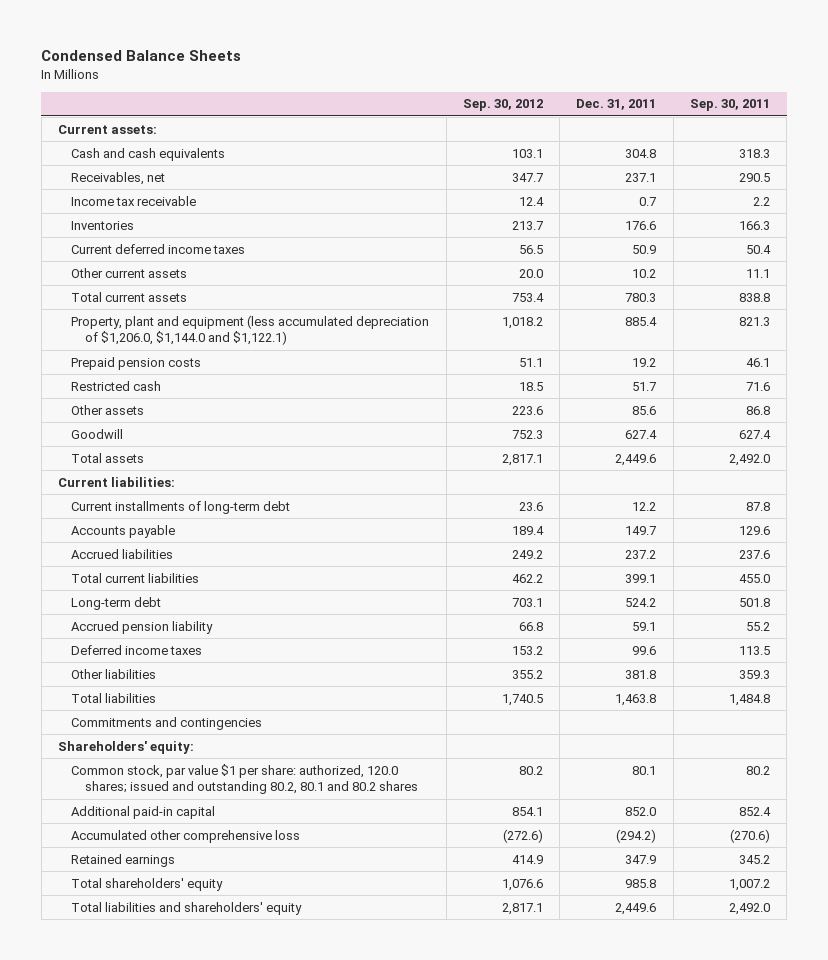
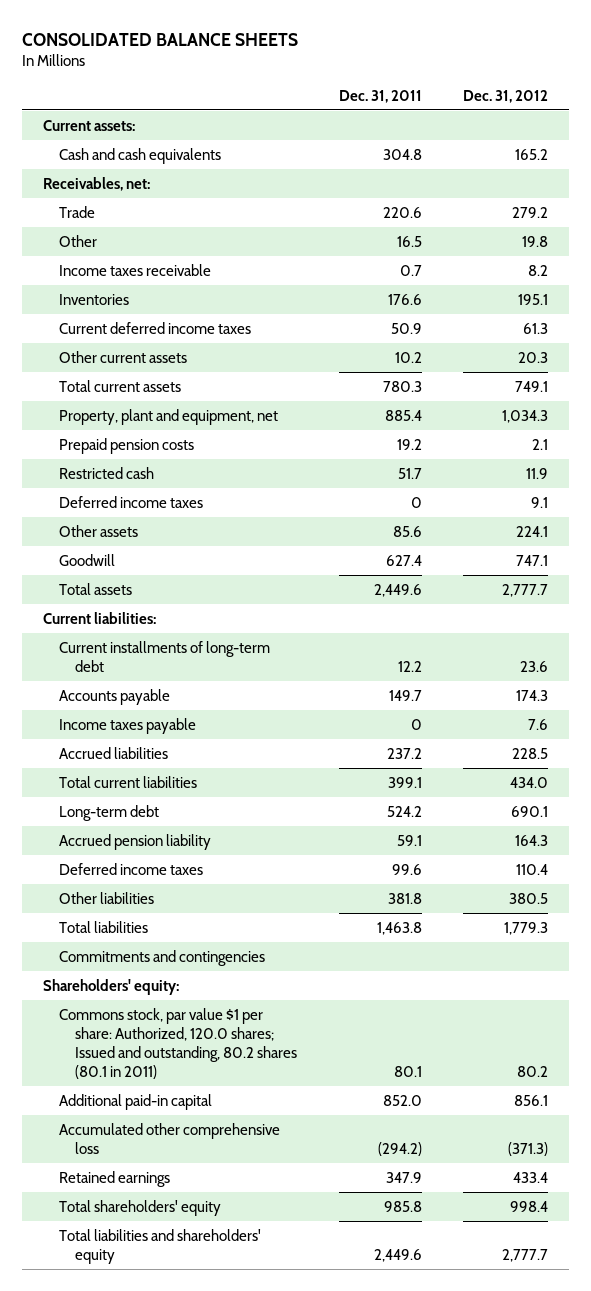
- Condensed Balance Sheets
+ CONSOLIDATED BALANCE SHEETS
- | Sep. 30, 2012 | Dec. 31, 2011 | Sep. 30, 2011
+ | Dec. 31, 2011 | Dec. 31, 2012
- Receivables, net | 347.7 | 237.1 | 290.5
- Income tax receivable | 12.4 | 0.7 | 2.2
+ Receivables, net:
+ Trade | 220.6 | 279.2
+ Other | 16.5 | 19.8
+ Income taxes receivable | 0.7 | 8.2
- Property, plant and equipment (less accumulated depreciation of $1,206.0, $1,144.0 and $1,122.1) | 1,018.2 | 885.4 | 821.3
+ Property, plant and equipment, net | 885.4 | 1,034.3
+ Deferred income taxes | 0 | 9.1
+ Income taxes payable | 0 | 7.6
- Common stock, par value $1 per share: authorized, 120.0 shares; issued and outstanding 80.2, 80.1 and 80.2 shares | 80.2 | 80.1 | 80.2
+ Commons stock, par value $1 per share: Authorized, 120.0 shares; Issued and outstanding, 80.2 shares (80.1 in 2011) | 80.1 | 80.2

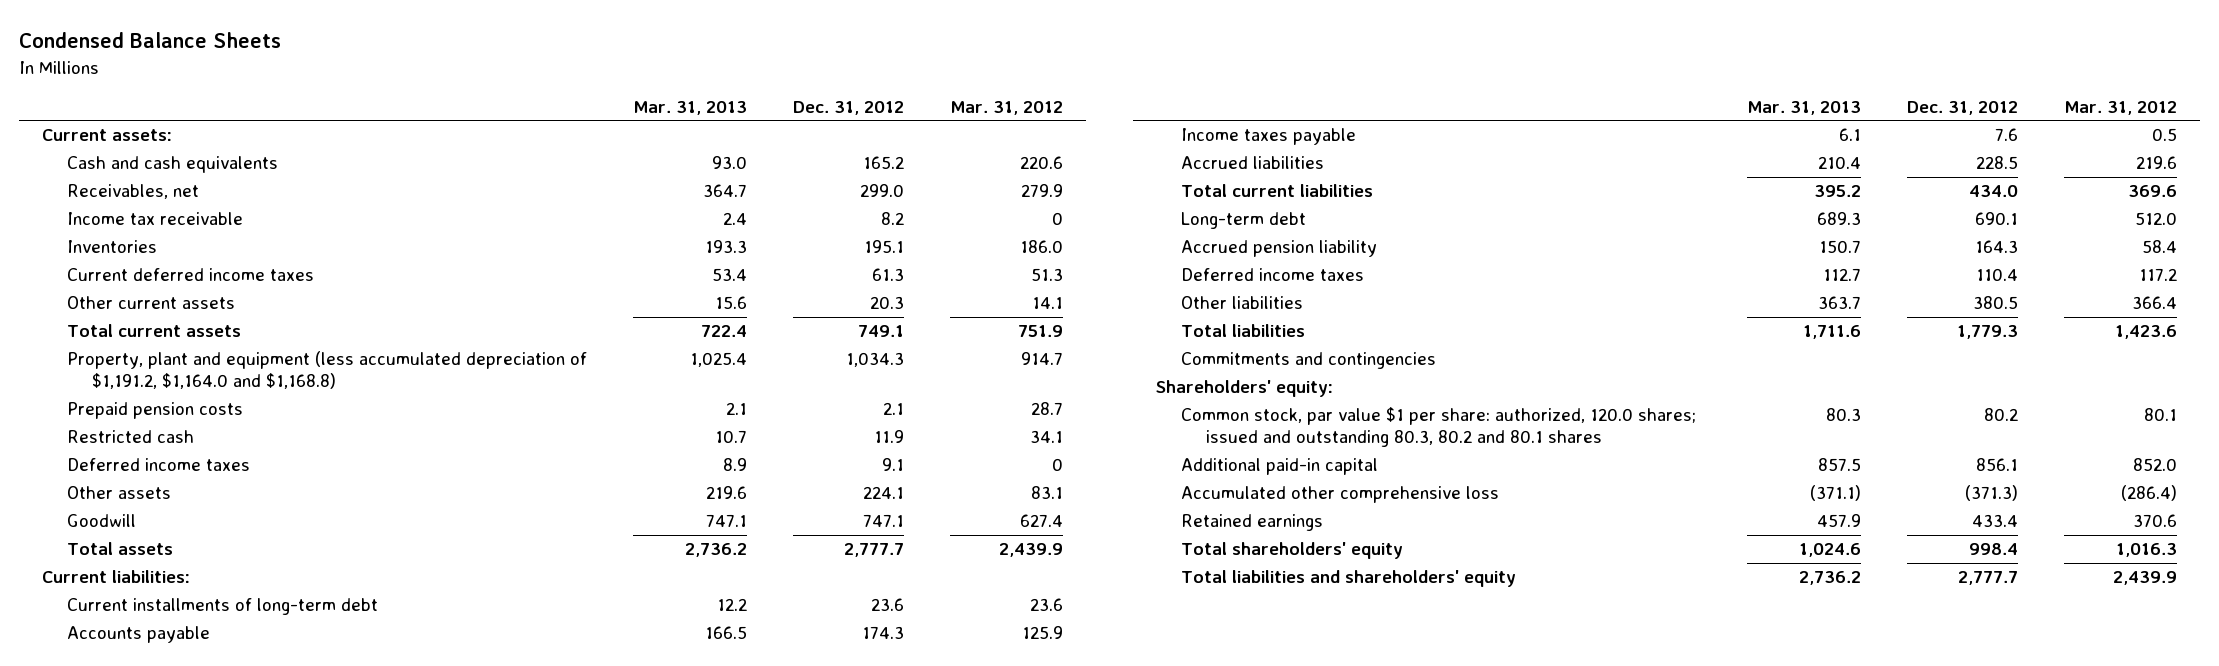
- CONSOLIDATED BALANCE SHEETS
+ Condensed Balance Sheets
- | Dec. 31, 2011 | Dec. 31, 2012
+ | Mar. 31, 2013 | Dec. 31, 2012 | Mar. 31, 2012
- Receivables, net:
- Trade | 220.6 | 279.2
- Other | 16.5 | 19.8
- Income taxes receivable | 0.7 | 8.2
+ Receivables, net | 364.7 | 299.0 | 279.9
+ Income tax receivable | 2.4 | 8.2 | 0
- Property, plant and equipment, net | 885.4 | 1,034.3
+ Property, plant and equipment (less accumulated depreciation of $1,191.2, $1,164.0 and $1,168.8) | 1,025.4 | 1,034.3 | 914.7
- Commons stock, par value $1 per share: Authorized, 120.0 shares; Issued and outstanding, 80.2 shares (80.1 in 2011) | 80.1 | 80.2
+ Common stock, par value $1 per share: authorized, 120.0 shares; issued and outstanding 80.3, 80.2 and 80.1 shares | 80.3 | 80.2 | 80.1

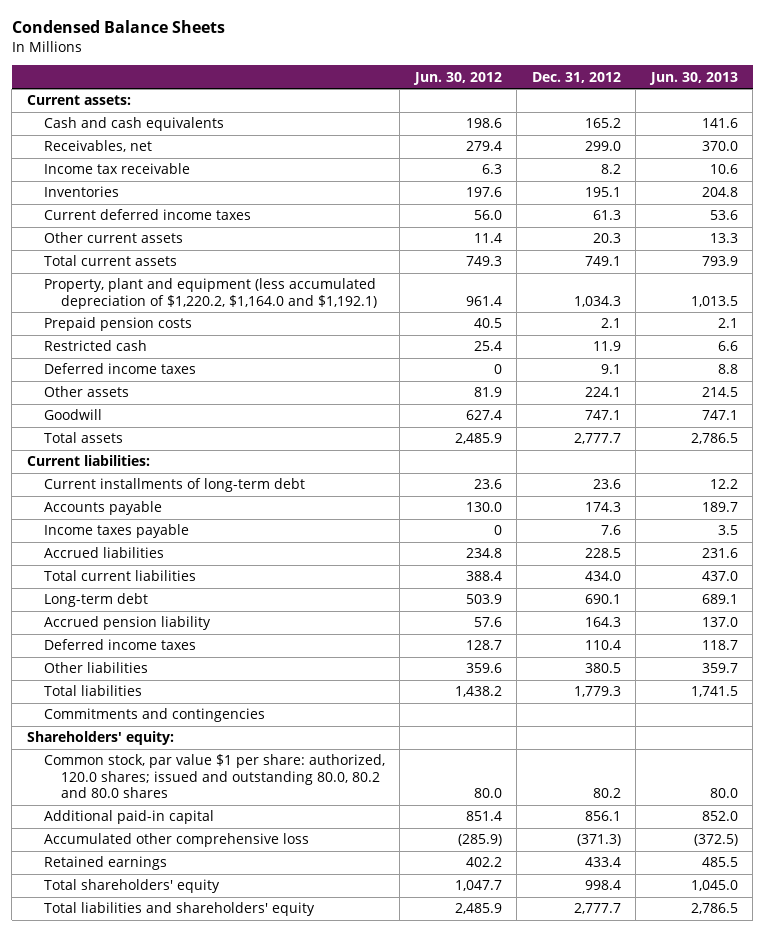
- | Mar. 31, 2013 | Dec. 31, 2012 | Mar. 31, 2012
+ | Jun. 30, 2012 | Dec. 31, 2012 | Jun. 30, 2013
- Property, plant and equipment (less accumulated depreciation of $1,191.2, $1,164.0 and $1,168.8) | 1,025.4 | 1,034.3 | 914.7
+ Property, plant and equipment (less accumulated depreciation of $1,220.2, $1,164.0 and $1,192.1) | 961.4 | 1,034.3 | 1,013.5
- Common stock, par value $1 per share: authorized, 120.0 shares; issued and outstanding 80.3, 80.2 and 80.1 shares | 80.3 | 80.2 | 80.1
+ Common stock, par value $1 per share: authorized, 120.0 shares; issued and outstanding 80.0, 80.2 and 80.0 shares | 80.0 | 80.2 | 80.0

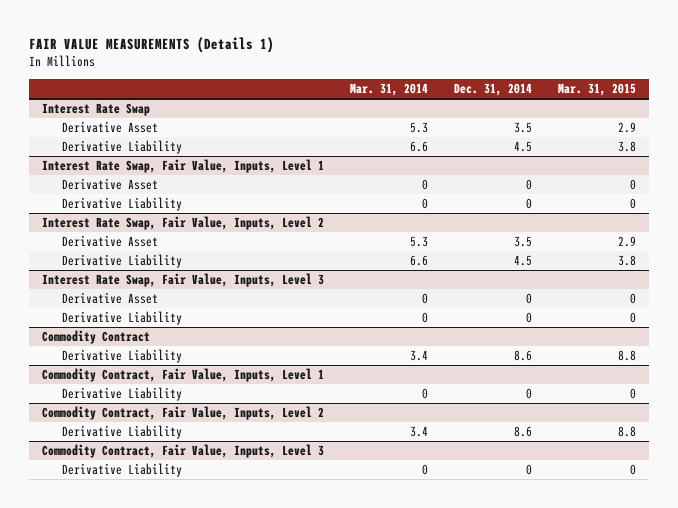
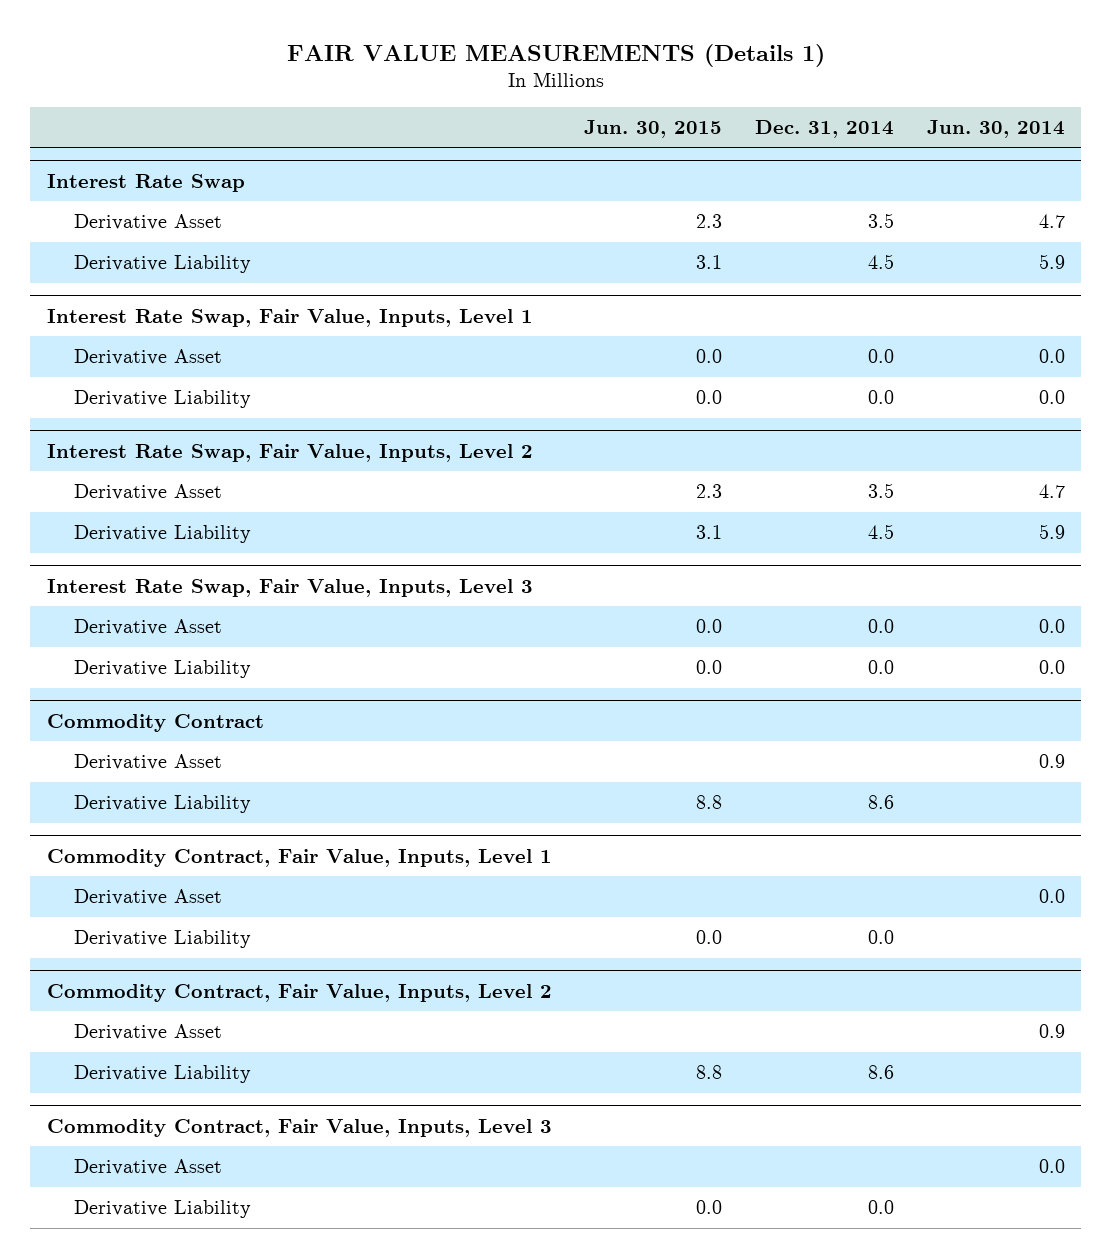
- | Mar. 31, 2014 | Dec. 31, 2014 | Mar. 31, 2015
+ | Jun. 30, 2015 | Dec. 31, 2014 | Jun. 30, 2014
@ Interest Rate Swap, Fair Value, Inputs, Level 1
- Derivative Asset | 0 | 0 | 0
- Derivative Liability | 0 | 0 | 0
+ Derivative Asset | 0.0 | 0.0 | 0.0
+ Derivative Liability | 0.0 | 0.0 | 0.0
@ Interest Rate Swap, Fair Value, Inputs, Level 3
- Derivative Asset | 0 | 0 | 0
- Derivative Liability | 0 | 0 | 0
+ Derivative Asset | 0.0 | 0.0 | 0.0
+ Derivative Liability | 0.0 | 0.0 | 0.0
@ Commodity Contract
+ Derivative Asset | | | 0.9
@ Commodity Contract, Fair Value, Inputs, Level 1
- Derivative Liability | 0 | 0 | 0
+ Derivative Asset | | | 0.0
+ Derivative Liability | 0.0 | 0.0 |
@ Commodity Contract, Fair Value, Inputs, Level 2
+ Derivative Asset | | | 0.9
@ Commodity Contract, Fair Value, Inputs, Level 3
- Derivative Liability | 0 | 0 | 0
+ Derivative Asset | | | 0.0
+ Derivative Liability | 0.0 | 0.0 |

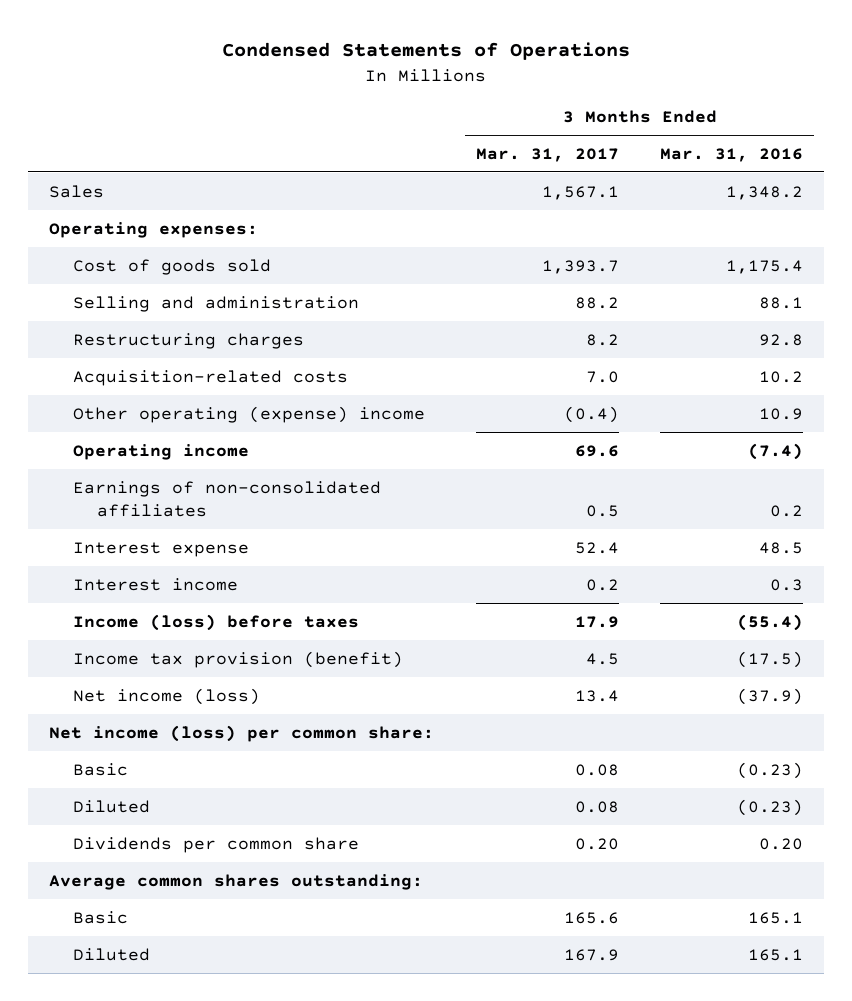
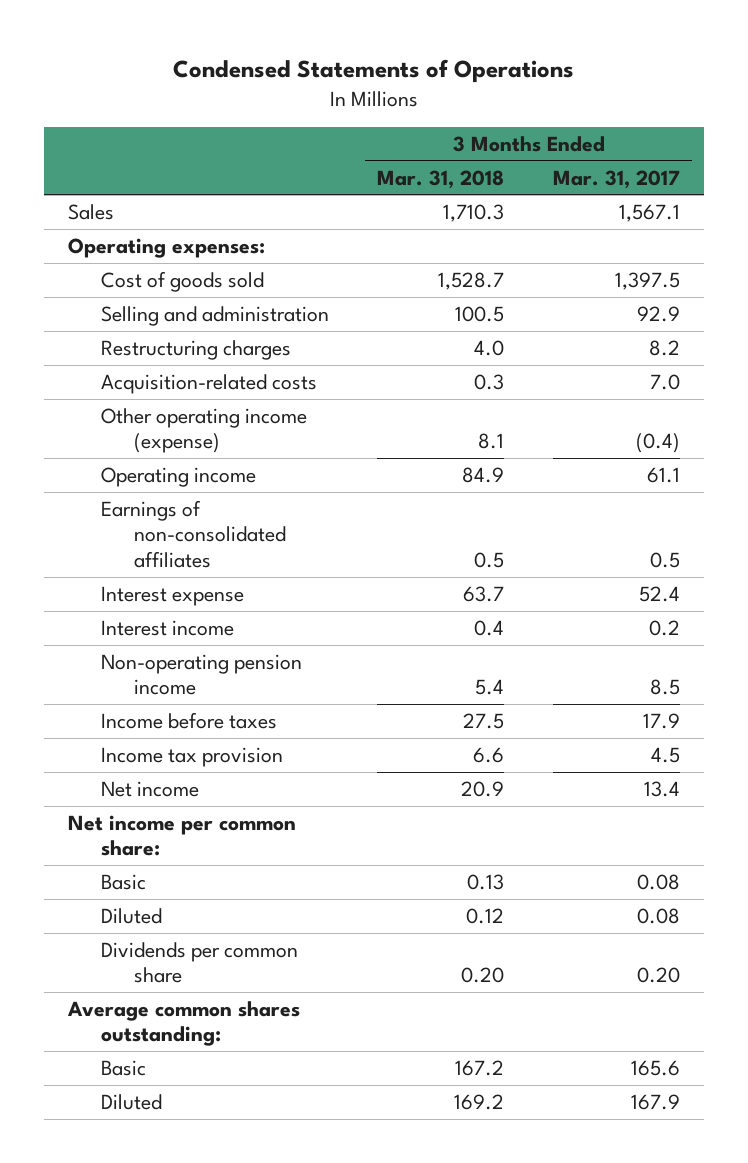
- | 3 Months Ended Mar. 31, 2017 | 3 Months Ended Mar. 31, 2016
+ | 3 Months Ended Mar. 31, 2018 | 3 Months Ended Mar. 31, 2017
- Cost of goods sold | 1,393.7 | 1,175.4
- Selling and administration | 88.2 | 88.1
+ Cost of goods sold | 1,528.7 | 1,397.5
+ Selling and administration | 100.5 | 92.9
- Other operating (expense) income | (0.4) | 10.9
- Operating income | 69.6 | (7.4)
+ Other operating income (expense) | 8.1 | (0.4)
+ Operating income | 84.9 | 61.1
- Income (loss) before taxes | 17.9 | (55.4)
- Income tax provision (benefit) | 4.5 | (17.5)
- Net income (loss) | 13.4 | (37.9)
- Net income (loss) per common share:
+ Non-operating pension income | 5.4 | 8.5
+ Income before taxes | 27.5 | 17.9
+ Income tax provision | 6.6 | 4.5
+ Net income | 20.9 | 13.4
+ Net income per common share:

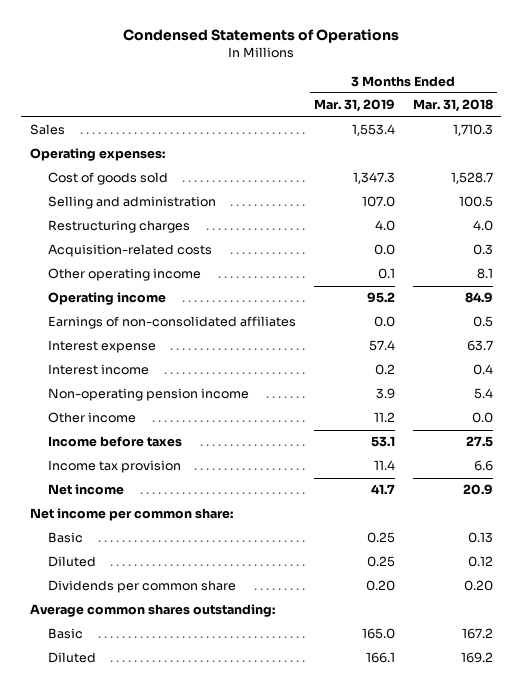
- | 3 Months Ended Mar. 31, 2018 | 3 Months Ended Mar. 31, 2017
+ | 3 Months Ended Mar. 31, 2019 | 3 Months Ended Mar. 31, 2018
- Other operating income (expense) | 8.1 | (0.4)
+ Other operating income | 0.1 | 8.1
+ Other income | 11.2 | 0.0

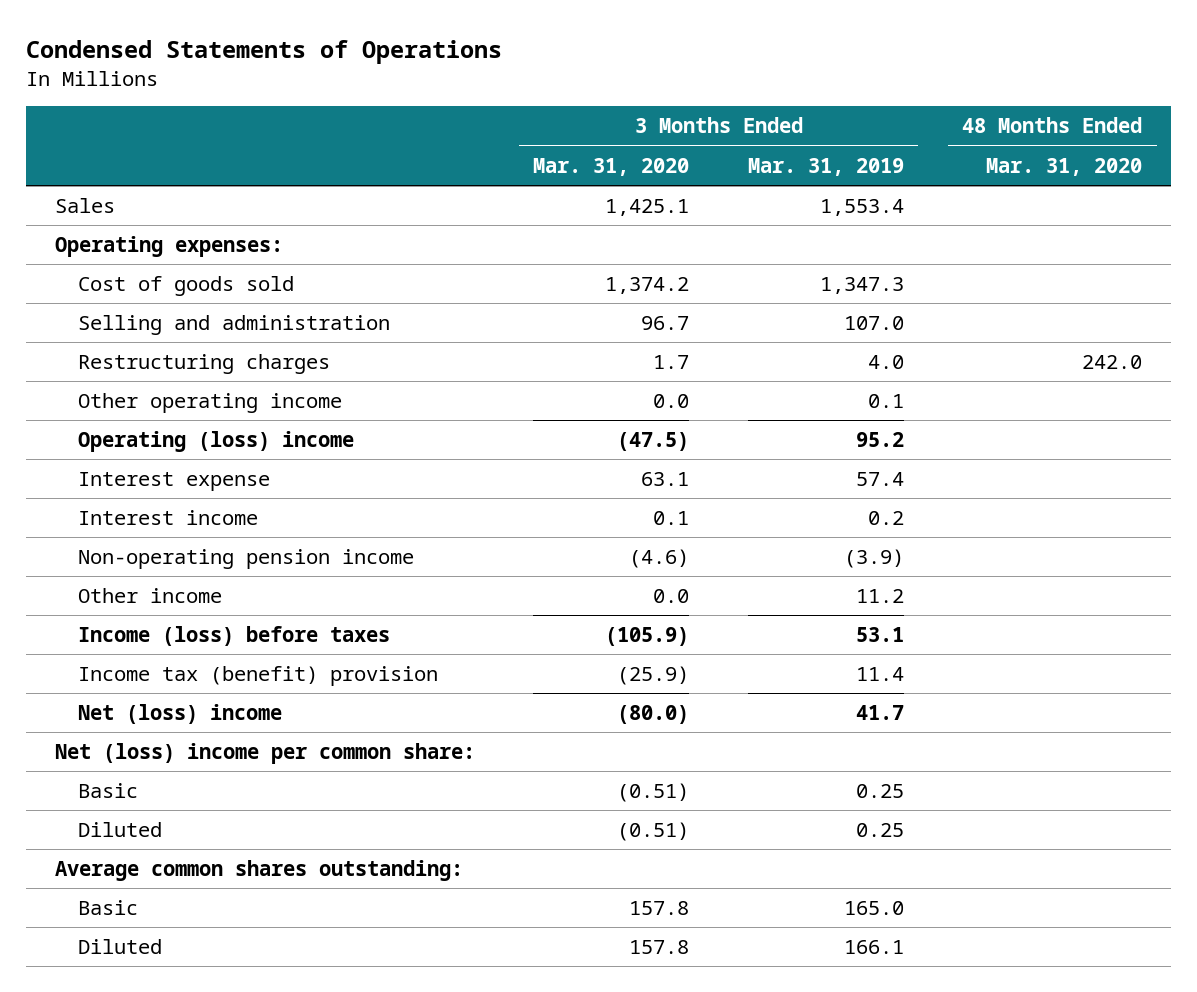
- | 3 Months Ended Mar. 31, 2019 | 3 Months Ended Mar. 31, 2018
+ | 3 Months Ended Mar. 31, 2020 | 3 Months Ended Mar. 31, 2019 | 48 Months Ended Mar. 31, 2020
- Acquisition-related costs | 0.0 | 0.3
- Operating income | 95.2 | 84.9
- Earnings of non-consolidated affiliates | 0.0 | 0.5
+ Operating (loss) income | (47.5) | 95.2 |
- Non-operating pension income | 3.9 | 5.4
+ Non-operating pension income | (4.6) | (3.9) |
- Income before taxes | 53.1 | 27.5
- Income tax provision | 11.4 | 6.6
- Net income | 41.7 | 20.9
- Net income per common share:
+ Income (loss) before taxes | (105.9) | 53.1 |
+ Income tax (benefit) provision | (25.9) | 11.4 |
+ Net (loss) income | (80.0) | 41.7 |
+ Net (loss) income per common share:
- Dividends per common share | 0.20 | 0.20

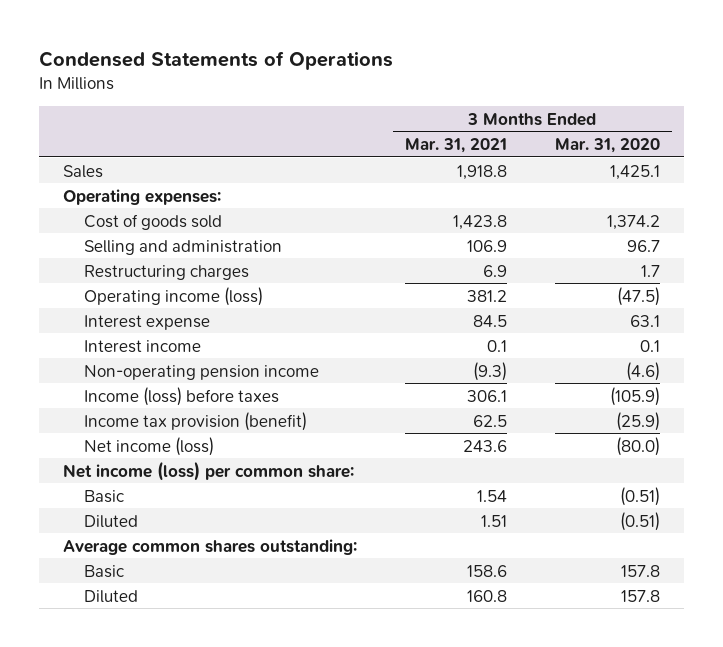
- | 3 Months Ended Mar. 31, 2020 | 3 Months Ended Mar. 31, 2019 | 48 Months Ended Mar. 31, 2020
+ | 3 Months Ended Mar. 31, 2021 | 3 Months Ended Mar. 31, 2020
- Other operating income | 0.0 | 0.1 |
- Operating (loss) income | (47.5) | 95.2 |
+ Operating income (loss) | 381.2 | (47.5)
- Other income | 0.0 | 11.2 |
- Income tax (benefit) provision | (25.9) | 11.4 |
- Net (loss) income | (80.0) | 41.7 |
- Net (loss) income per common share:
+ Income tax provision (benefit) | 62.5 | (25.9)
+ Net income (loss) | 243.6 | (80.0)
+ Net income (loss) per common share:

